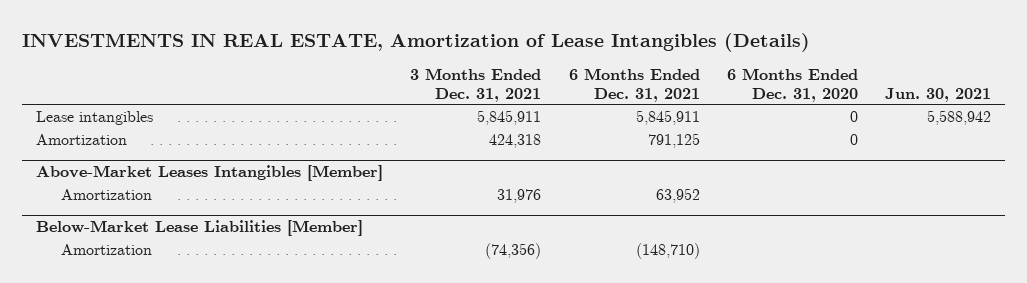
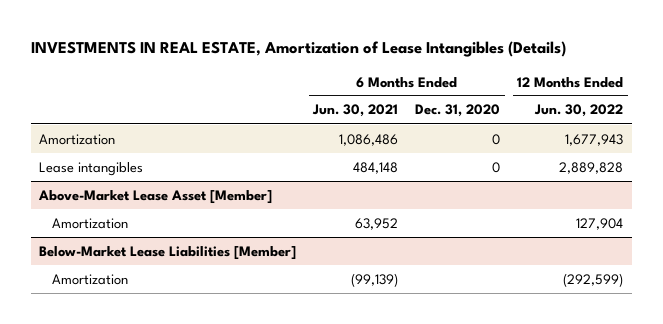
- | 3 Months Ended Dec. 31, 2021 | 6 Months Ended Dec. 31, 2021 | 6 Months Ended Dec. 31, 2020 | Jun. 30, 2021
+ | 6 Months Ended Jun. 30, 2021 | 6 Months Ended Dec. 31, 2020 | 12 Months Ended Jun. 30, 2022
- Above-Market Leases Intangibles [Member]
moved down: Lease intangibles | 484,148 | 0 | 2,889,828
+ Above-Market Lease Asset [Member]

